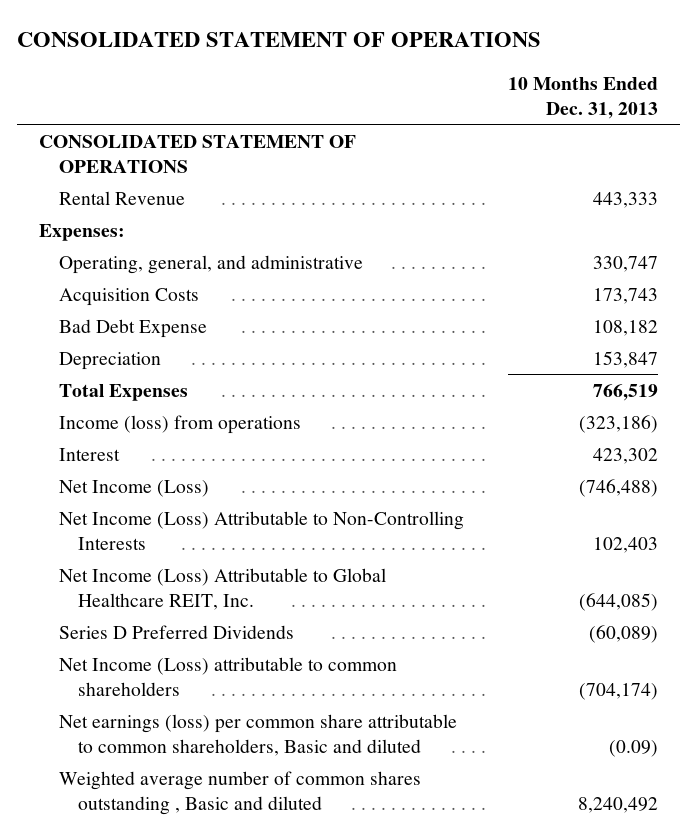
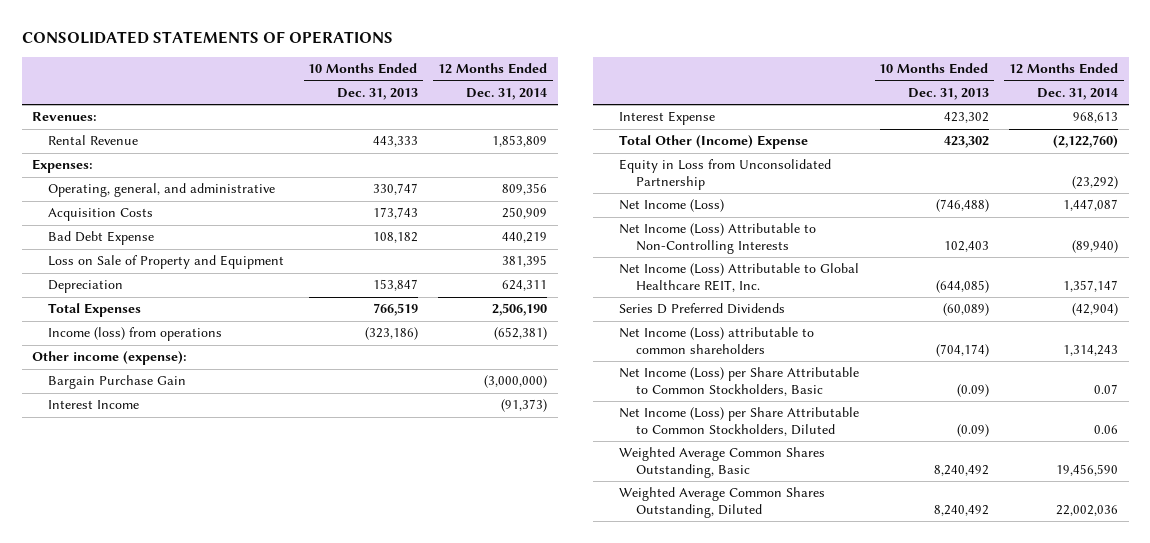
- CONSOLIDATED STATEMENT OF OPERATIONS
+ CONSOLIDATED STATEMENTS OF OPERATIONS
- | 10 Months Ended Dec. 31, 2013
+ | 10 Months Ended Dec. 31, 2013 | 12 Months Ended Dec. 31, 2014
- CONSOLIDATED STATEMENT OF OPERATIONS
+ Revenues:
+ Loss on Sale of Property and Equipment | | 381,395
- Interest | 423,302
+ Other income (expense):
+ Bargain Purchase Gain | | (3,000,000)
+ Interest Income | | (91,373)
+ Interest Expense | 423,302 | 968,613
+ Total Other (Income) Expense | 423,302 | (2,122,760)
+ Equity in Loss from Unconsolidated Partnership | | (23,292)
- Net earnings (loss) per common share attributable to common shareholders, Basic and diluted | (0.09)
- Weighted average number of common shares outstanding , Basic and diluted | 8,240,492
+ Net Income (Loss) per Share Attributable to Common Stockholders, Basic | (0.09) | 0.07
+ Net Income (Loss) per Share Attributable to Common Stockholders, Diluted | (0.09) | 0.06
+ Weighted Average Common Shares Outstanding, Basic | 8,240,492 | 19,456,590
+ Weighted Average Common Shares Outstanding, Diluted | 8,240,492 | 22,002,036

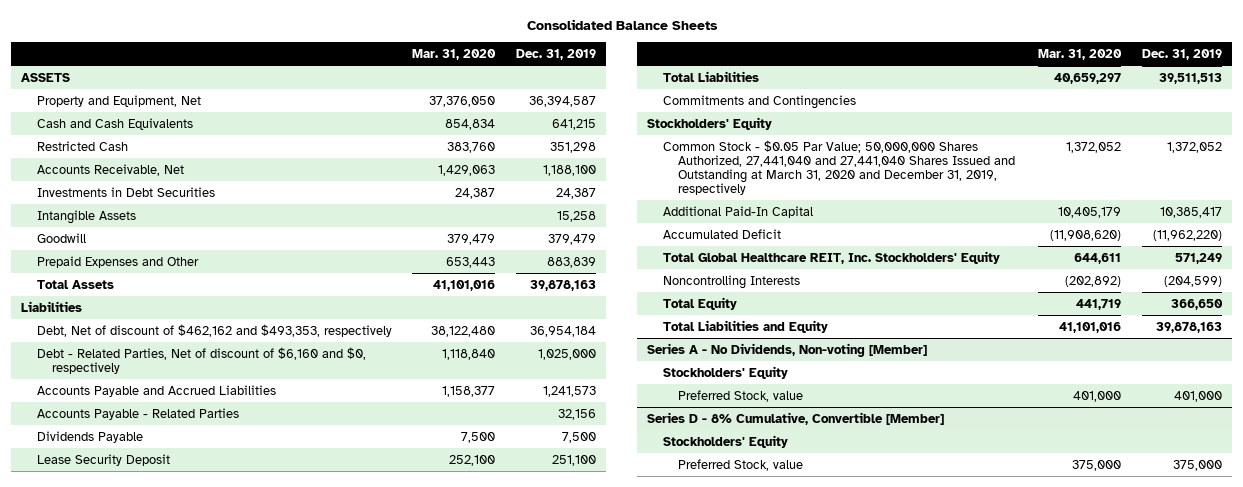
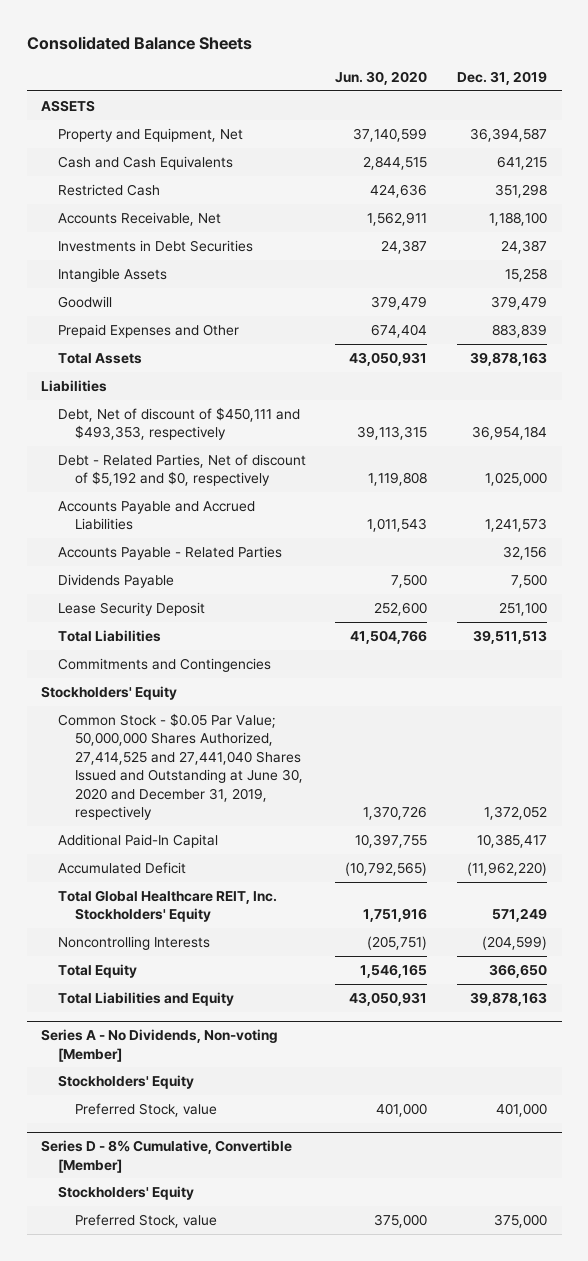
- | Mar. 31, 2020 | Dec. 31, 2019
+ | Jun. 30, 2020 | Dec. 31, 2019
- Debt, Net of discount of $462,162 and $493,353, respectively | 38,122,480 | 36,954,184
- Debt - Related Parties, Net of discount of $6,160 and $0, respectively | 1,118,840 | 1,025,000
+ Debt, Net of discount of $450,111 and $493,353, respectively | 39,113,315 | 36,954,184
+ Debt - Related Parties, Net of discount of $5,192 and $0, respectively | 1,119,808 | 1,025,000
- Common Stock - $0.05 Par Value; 50,000,000 Shares Authorized, 27,441,040 and 27,441,040 Shares Issued and Outstanding at March 31, 2020 and December 31, 2019, respectively | 1,372,052 | 1,372,052
+ Common Stock - $0.05 Par Value; 50,000,000 Shares Authorized, 27,414,525 and 27,441,040 Shares Issued and Outstanding at June 30, 2020 and December 31, 2019, respectively | 1,370,726 | 1,372,052

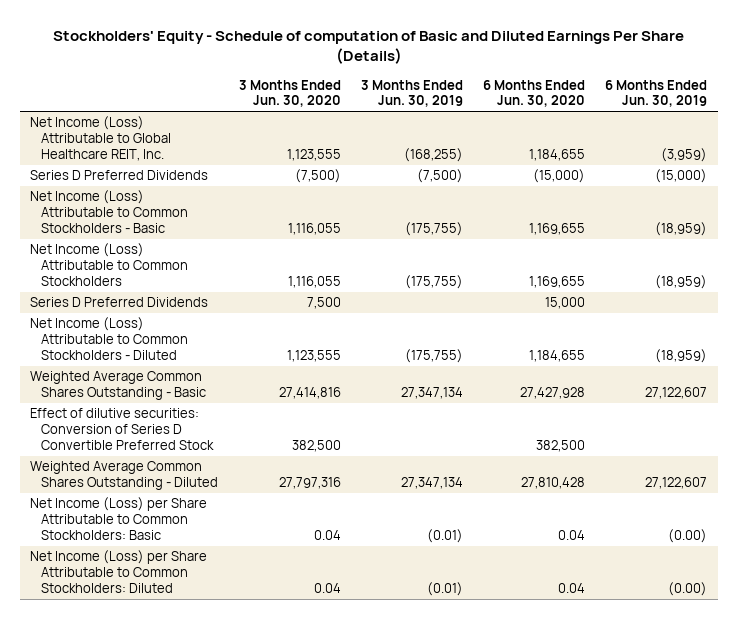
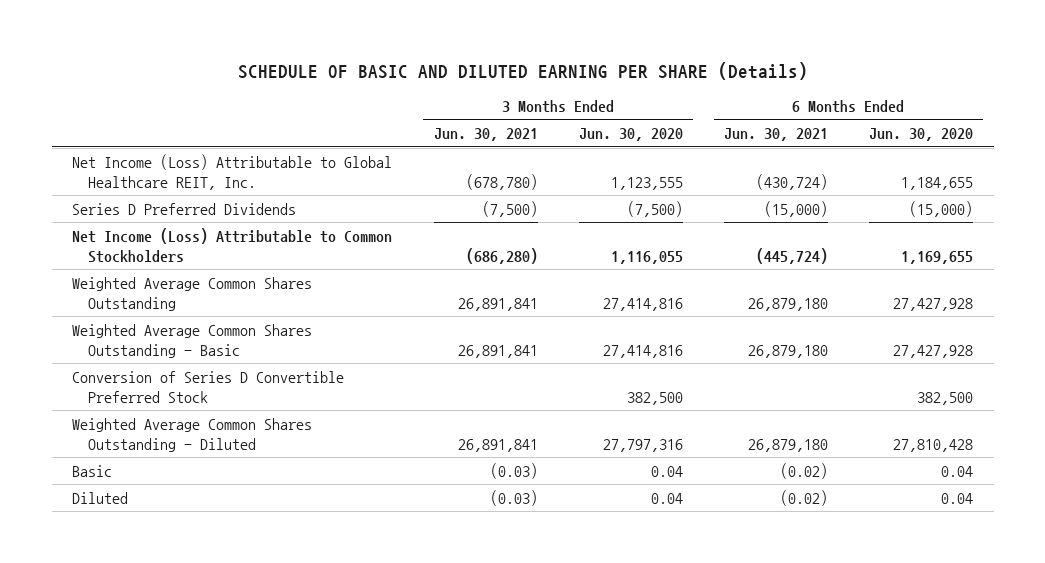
- Stockholders' Equity - Schedule of computation of Basic and Diluted Earnings Per Share (Details)
+ SCHEDULE OF BASIC AND DILUTED EARNING PER SHARE (Details)
- | 3 Months Ended Jun. 30, 2020 | 3 Months Ended Jun. 30, 2019 | 6 Months Ended Jun. 30, 2020 | 6 Months Ended Jun. 30, 2019
+ | 3 Months Ended Jun. 30, 2021 | 3 Months Ended Jun. 30, 2020 | 6 Months Ended Jun. 30, 2021 | 6 Months Ended Jun. 30, 2020
- Net Income (Loss) Attributable to Common Stockholders - Basic | 1,116,055 | (175,755) | 1,169,655 | (18,959)
- Series D Preferred Dividends | 7,500 | | 15,000 |
- Net Income (Loss) Attributable to Common Stockholders - Diluted | 1,123,555 | (175,755) | 1,184,655 | (18,959)
+ Weighted Average Common Shares Outstanding | 26,891,841 | 27,414,816 | 26,879,180 | 27,427,928
- Effect of dilutive securities: Conversion of Series D Convertible Preferred Stock | 382,500 | | 382,500 |
+ Conversion of Series D Convertible Preferred Stock | | 382,500 | | 382,500
- Net Income (Loss) per Share Attributable to Common Stockholders: Basic | 0.04 | (0.01) | 0.04 | (0.00)
- Net Income (Loss) per Share Attributable to Common Stockholders: Diluted | 0.04 | (0.01) | 0.04 | (0.00)
+ Basic | (0.03) | 0.04 | (0.02) | 0.04
+ Diluted | (0.03) | 0.04 | (0.02) | 0.04

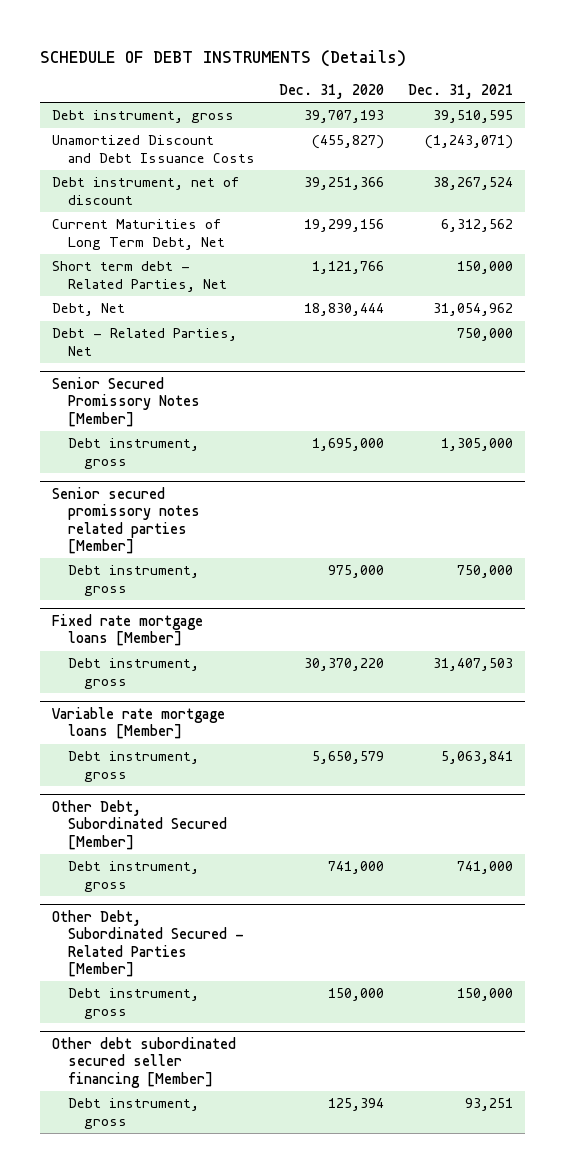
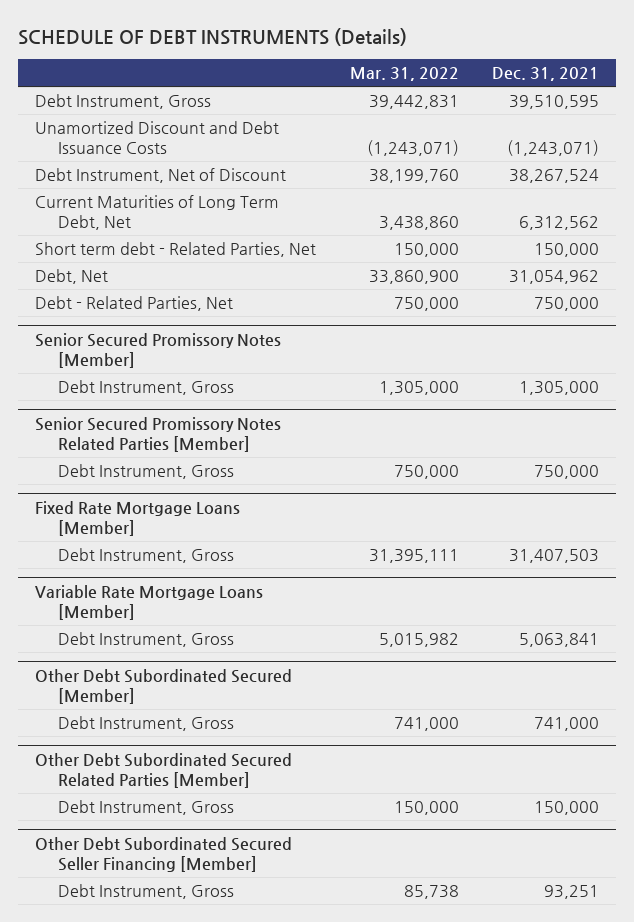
- | Dec. 31, 2020 | Dec. 31, 2021
+ | Mar. 31, 2022 | Dec. 31, 2021
- Debt instrument, gross | 39,707,193 | 39,510,595
+ Debt Instrument, Gross | 39,442,831 | 39,510,595
- Debt instrument, net of discount | 39,251,366 | 38,267,524
+ Debt Instrument, Net of Discount | 38,199,760 | 38,267,524
@ Senior Secured Promissory Notes [Member]
- Debt instrument, gross | 1,695,000 | 1,305,000
- Senior secured promissory notes related parties [Member]
- Debt instrument, gross | 975,000 | 750,000
- Fixed rate mortgage loans [Member]
- Debt instrument, gross | 30,370,220 | 31,407,503
- Variable rate mortgage loans [Member]
- Debt instrument, gross | 5,650,579 | 5,063,841
- Other Debt, Subordinated Secured [Member]
- Debt instrument, gross | 741,000 | 741,000
- Other Debt, Subordinated Secured - Related Parties [Member]
- Debt instrument, gross | 150,000 | 150,000
- Other debt subordinated secured seller financing [Member]
- Debt instrument, gross | 125,394 | 93,251
@ Senior Secured Promissory Notes [Member]
+ Debt Instrument, Gross | 1,305,000 | 1,305,000
+ Senior Secured Promissory Notes Related Parties [Member]
+ Debt Instrument, Gross | 750,000 | 750,000
+ Fixed Rate Mortgage Loans [Member]
+ Debt Instrument, Gross | 31,395,111 | 31,407,503
+ Variable Rate Mortgage Loans [Member]
+ Debt Instrument, Gross | 5,015,982 | 5,063,841
+ Other Debt Subordinated Secured [Member]
+ Debt Instrument, Gross | 741,000 | 741,000
+ Other Debt Subordinated Secured Related Parties [Member]
+ Debt Instrument, Gross | 150,000 | 150,000
+ Other Debt Subordinated Secured Seller Financing [Member]
+ Debt Instrument, Gross | 85,738 | 93,251

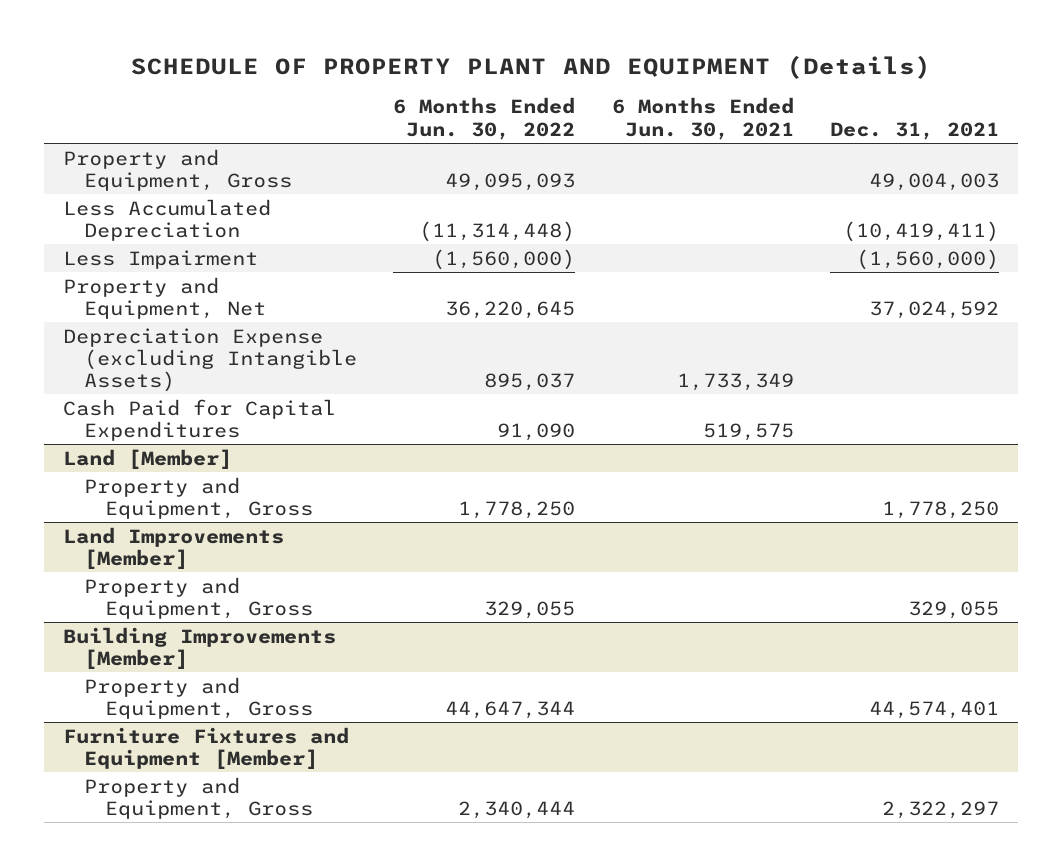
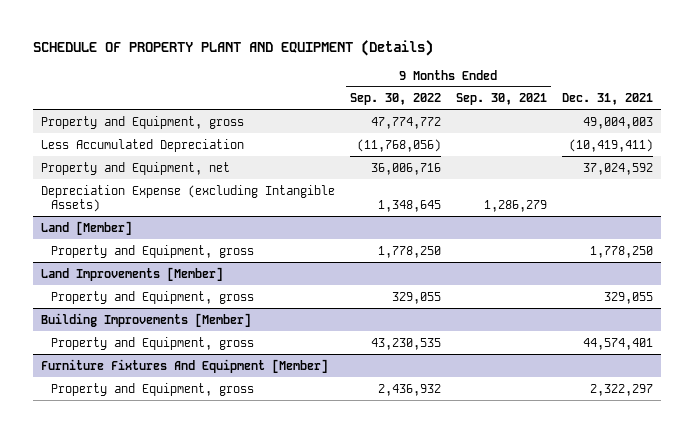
- | 6 Months Ended Jun. 30, 2022 | 6 Months Ended Jun. 30, 2021 | Dec. 31, 2021
+ | 9 Months Ended Sep. 30, 2022 | 9 Months Ended Sep. 30, 2021 | Dec. 31, 2021
- Property and Equipment, Gross | 49,095,093 | | 49,004,003
+ Property and Equipment, gross | 47,774,772 | | 49,004,003
- Less Impairment | (1,560,000) | | (1,560,000)
- Property and Equipment, Net | 36,220,645 | | 37,024,592
+ Property and Equipment, net | 36,006,716 | | 37,024,592
- Cash Paid for Capital Expenditures | 91,090 | 519,575 |
@ Land [Member]
- Property and Equipment, Gross | 1,778,250 | | 1,778,250
+ Property and Equipment, gross | 1,778,250 | | 1,778,250
@ Land Improvements [Member]
- Property and Equipment, Gross | 329,055 | | 329,055
+ Property and Equipment, gross | 329,055 | | 329,055
@ Building Improvements [Member]
- Property and Equipment, Gross | 44,647,344 | | 44,574,401
- Furniture Fixtures and Equipment [Member]
- Property and Equipment, Gross | 2,340,444 | | 2,322,297
@ Building Improvements [Member]
+ Property and Equipment, gross | 43,230,535 | | 44,574,401
+ Furniture Fixtures And Equipment [Member]
+ Property and Equipment, gross | 2,436,932 | | 2,322,297

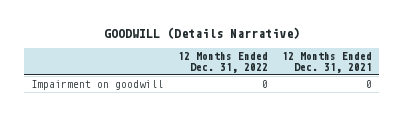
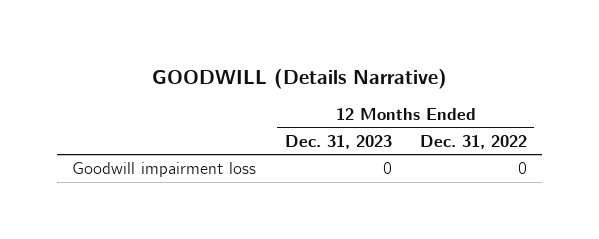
- | 12 Months Ended Dec. 31, 2022 | 12 Months Ended Dec. 31, 2021
+ | 12 Months Ended Dec. 31, 2023 | 12 Months Ended Dec. 31, 2022
- Impairment on goodwill | 0 | 0
+ Goodwill impairment loss | 0 | 0

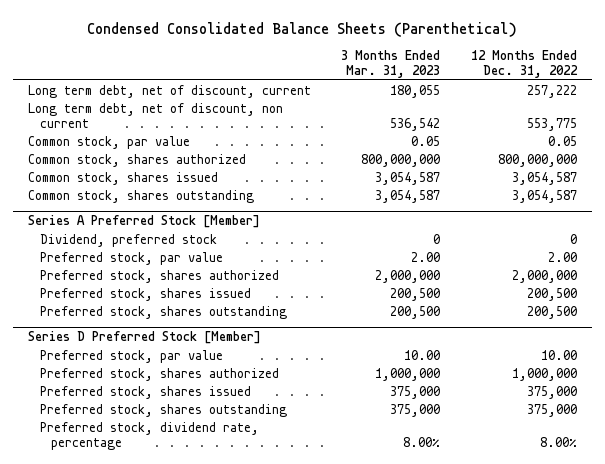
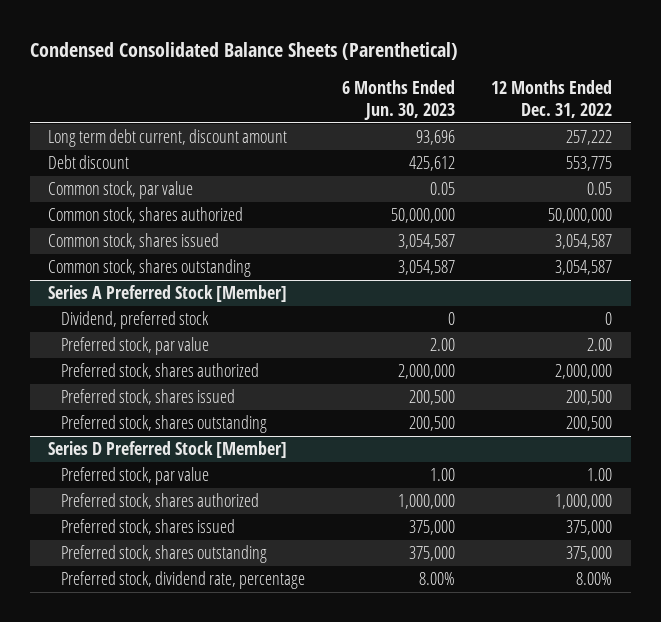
- | 3 Months Ended Mar. 31, 2023 | 12 Months Ended Dec. 31, 2022
+ | 6 Months Ended Jun. 30, 2023 | 12 Months Ended Dec. 31, 2022
- Long term debt, net of discount, current | 180,055 | 257,222
- Long term debt, net of discount, non current | 536,542 | 553,775
+ Long term debt current, discount amount | 93,696 | 257,222
+ Debt discount | 425,612 | 553,775
- Common stock, shares authorized | 800,000,000 | 800,000,000
+ Common stock, shares authorized | 50,000,000 | 50,000,000
@ Series D Preferred Stock [Member]
- Preferred stock, par value | 10.00 | 10.00
+ Preferred stock, par value | 1.00 | 1.00

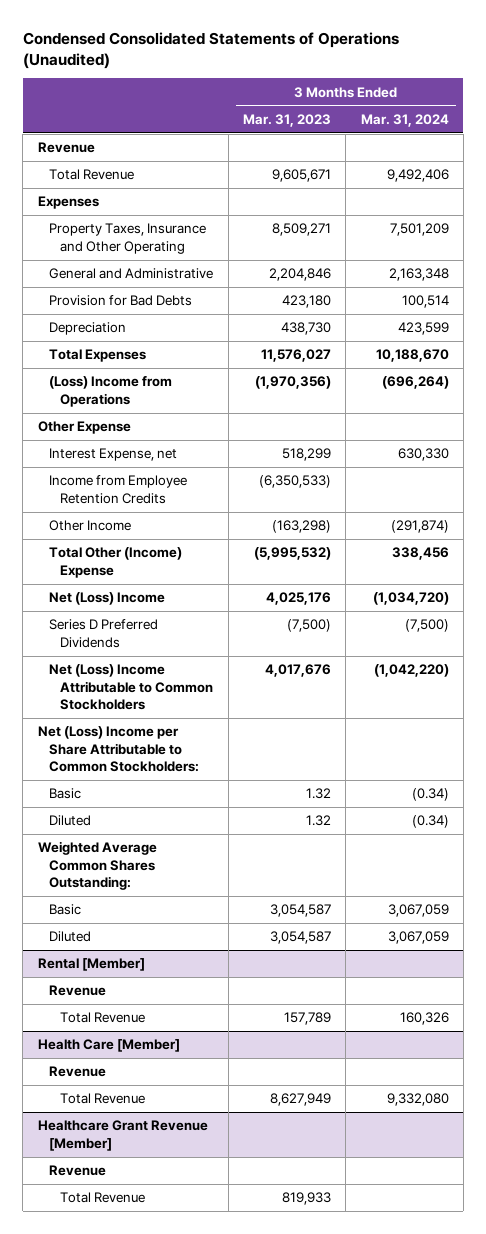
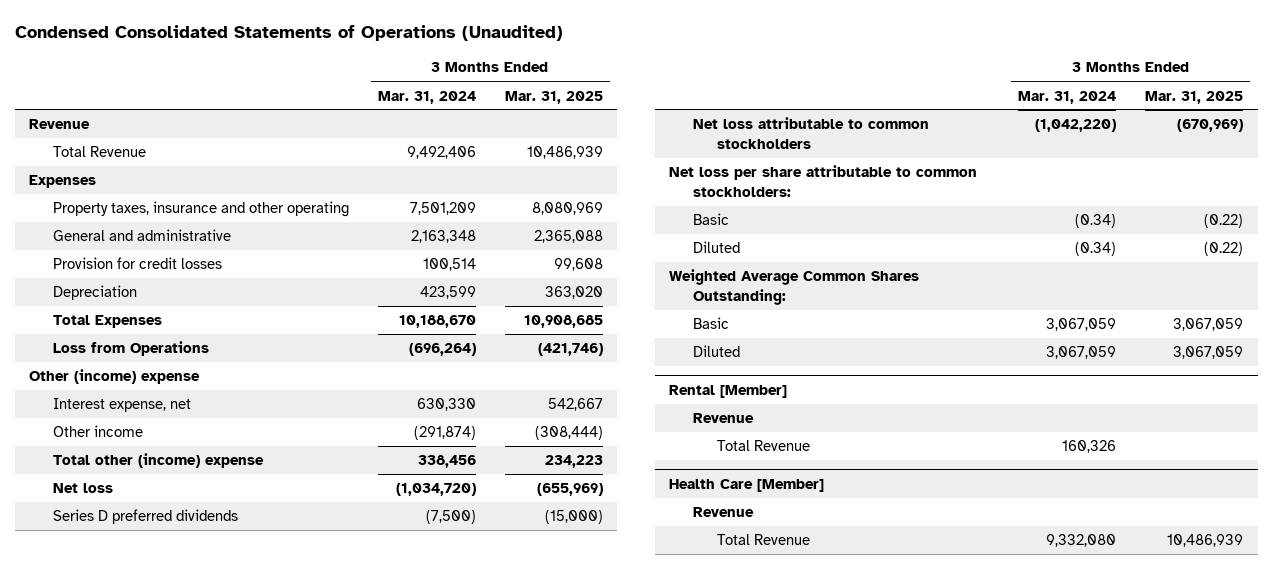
- | 3 Months Ended Mar. 31, 2023 | 3 Months Ended Mar. 31, 2024
+ | 3 Months Ended Mar. 31, 2024 | 3 Months Ended Mar. 31, 2025
- Property Taxes, Insurance and Other Operating | 8,509,271 | 7,501,209
- General and Administrative | 2,204,846 | 2,163,348
- Provision for Bad Debts | 423,180 | 100,514
+ Property taxes, insurance and other operating | 7,501,209 | 8,080,969
+ General and administrative | 2,163,348 | 2,365,088
+ Provision for credit losses | 100,514 | 99,608
- (Loss) Income from Operations | (1,970,356) | (696,264)
- Other Expense
- Interest Expense, net | 518,299 | 630,330
- Income from Employee Retention Credits | (6,350,533) |
- Other Income | (163,298) | (291,874)
- Total Other (Income) Expense | (5,995,532) | 338,456
- Net (Loss) Income | 4,025,176 | (1,034,720)
- Series D Preferred Dividends | (7,500) | (7,500)
- Net (Loss) Income Attributable to Common Stockholders | 4,017,676 | (1,042,220)
- Net (Loss) Income per Share Attributable to Common Stockholders:
+ Loss from Operations | (696,264) | (421,746)
+ Other (income) expense
+ Interest expense, net | 630,330 | 542,667
+ Other income | (291,874) | (308,444)
+ Total other (income) expense | 338,456 | 234,223
+ Net loss | (1,034,720) | (655,969)
+ Series D preferred dividends | (7,500) | (15,000)
+ Net loss attributable to common stockholders | (1,042,220) | (670,969)
+ Net loss per share attributable to common stockholders:
- Healthcare Grant Revenue [Member]
- Revenue
- Total Revenue | 819,933 |

